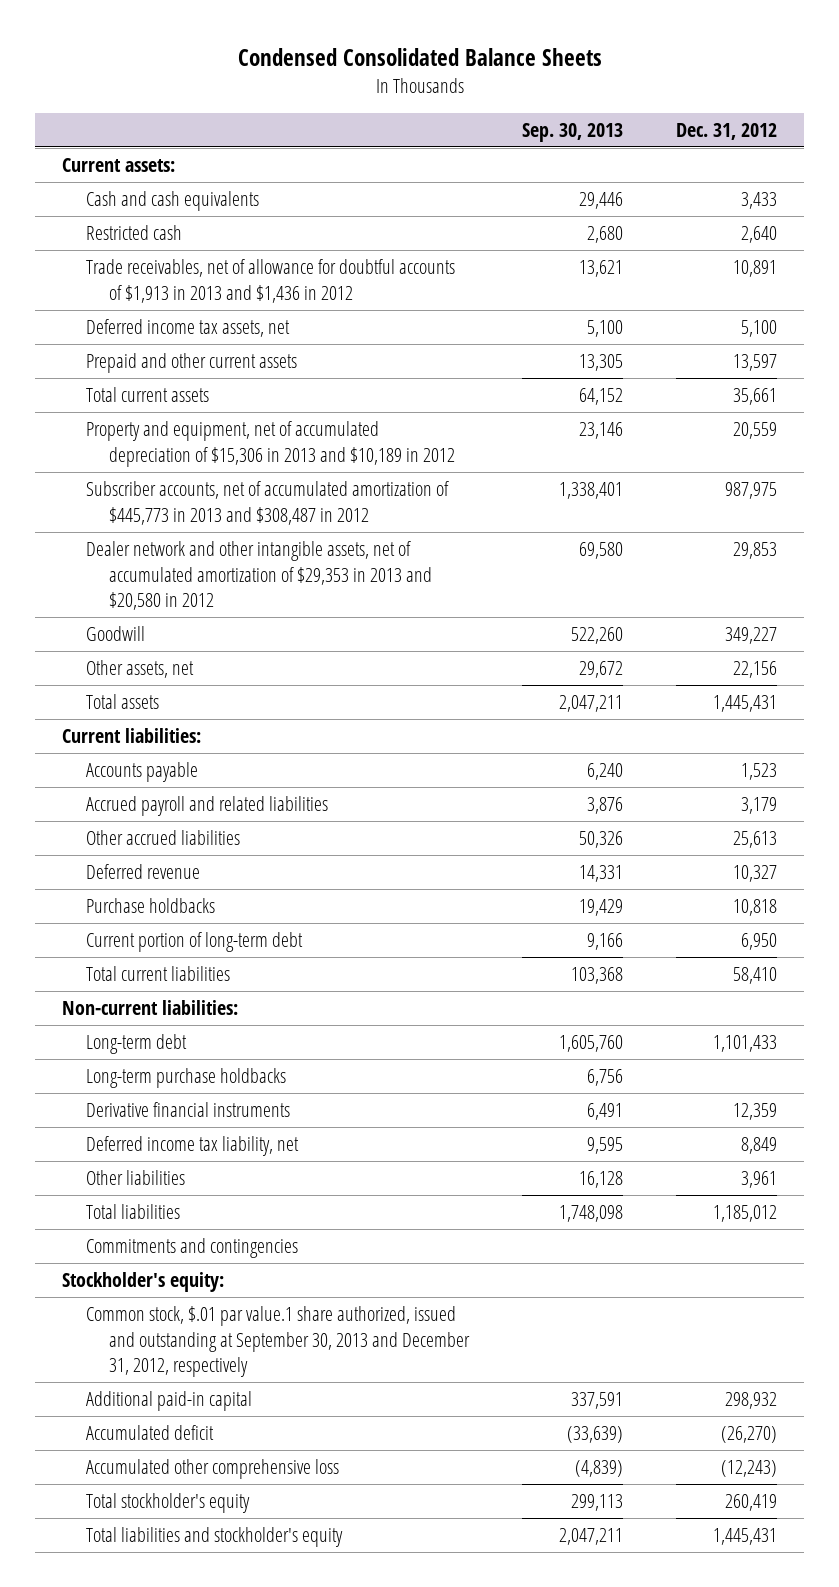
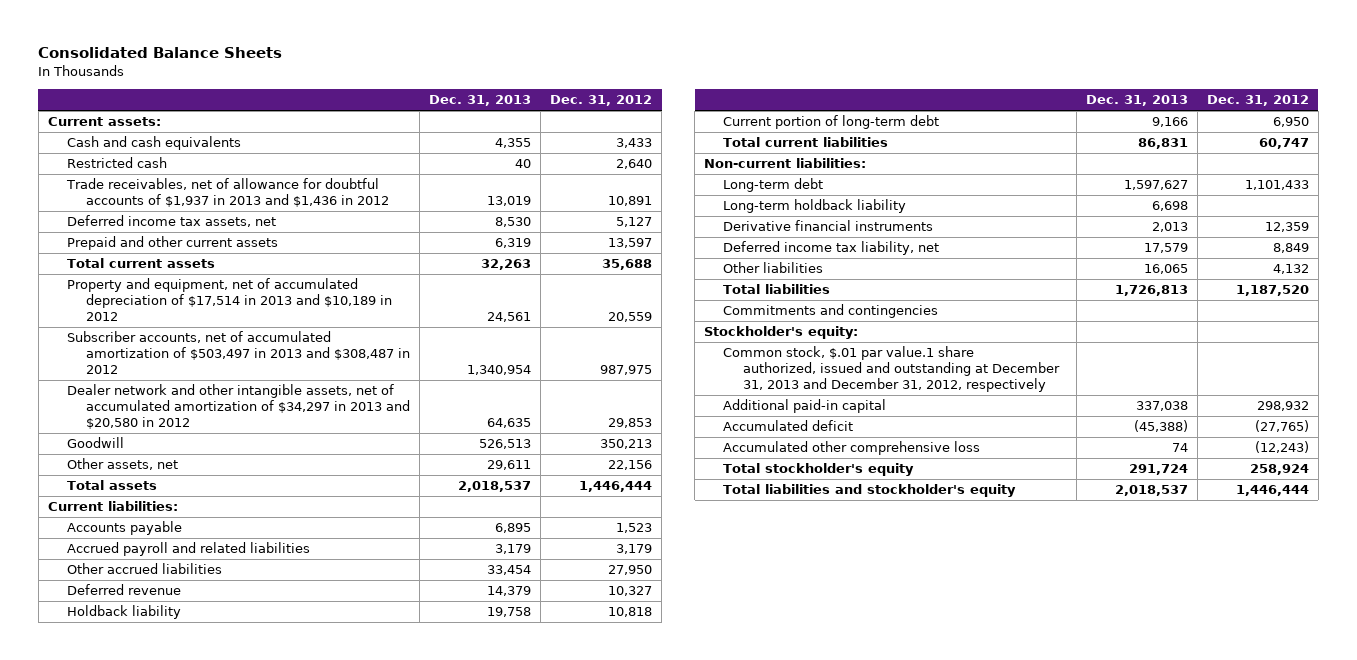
- Condensed Consolidated Balance Sheets
+ Consolidated Balance Sheets
- | Sep. 30, 2013 | Dec. 31, 2012
+ | Dec. 31, 2013 | Dec. 31, 2012
- Trade receivables, net of allowance for doubtful accounts of $1,913 in 2013 and $1,436 in 2012 | 13,621 | 10,891
- Deferred income tax assets, net | 5,100 | 5,100
+ Trade receivables, net of allowance for doubtful accounts of $1,937 in 2013 and $1,436 in 2012 | 13,019 | 10,891
+ Deferred income tax assets, net | 8,530 | 5,127
- Total current assets | 64,152 | 35,661
- Property and equipment, net of accumulated depreciation of $15,306 in 2013 and $10,189 in 2012 | 23,146 | 20,559
- Subscriber accounts, net of accumulated amortization of $445,773 in 2013 and $308,487 in 2012 | 1,338,401 | 987,975
- Dealer network and other intangible assets, net of accumulated amortization of $29,353 in 2013 and $20,580 in 2012 | 69,580 | 29,853
- Goodwill | 522,260 | 349,227
+ Total current assets | 32,263 | 35,688
+ Property and equipment, net of accumulated depreciation of $17,514 in 2013 and $10,189 in 2012 | 24,561 | 20,559
+ Subscriber accounts, net of accumulated amortization of $503,497 in 2013 and $308,487 in 2012 | 1,340,954 | 987,975
+ Dealer network and other intangible assets, net of accumulated amortization of $34,297 in 2013 and $20,580 in 2012 | 64,635 | 29,853
+ Goodwill | 526,513 | 350,213
- Total assets | 2,047,211 | 1,445,431
+ Total assets | 2,018,537 | 1,446,444
- Other accrued liabilities | 50,326 | 25,613
+ Other accrued liabilities | 33,454 | 27,950
- Purchase holdbacks | 19,429 | 10,818
+ Holdback liability | 19,758 | 10,818
- Total current liabilities | 103,368 | 58,410
+ Total current liabilities | 86,831 | 60,747
- Long-term purchase holdbacks | 6,756 |
+ Long-term holdback liability | 6,698 |
- Other liabilities | 16,128 | 3,961
- Total liabilities | 1,748,098 | 1,185,012
+ Other liabilities | 16,065 | 4,132
+ Total liabilities | 1,726,813 | 1,187,520
- Common stock, $.01 par value.1 share authorized, issued and outstanding at September 30, 2013 and December 31, 2012, respectively
+ Common stock, $.01 par value.1 share authorized, issued and outstanding at December 31, 2013 and December 31, 2012, respectively
- Accumulated deficit | (33,639) | (26,270)
+ Accumulated deficit | (45,388) | (27,765)
- Total stockholder's equity | 299,113 | 260,419
- Total liabilities and stockholder's equity | 2,047,211 | 1,445,431
+ Total stockholder's equity | 291,724 | 258,924
+ Total liabilities and stockholder's equity | 2,018,537 | 1,446,444

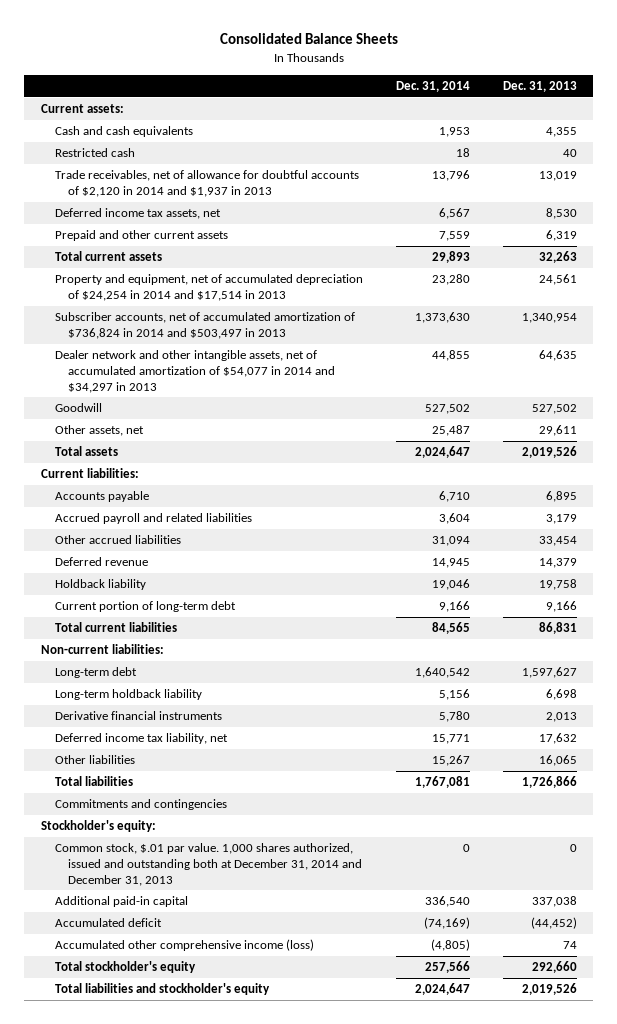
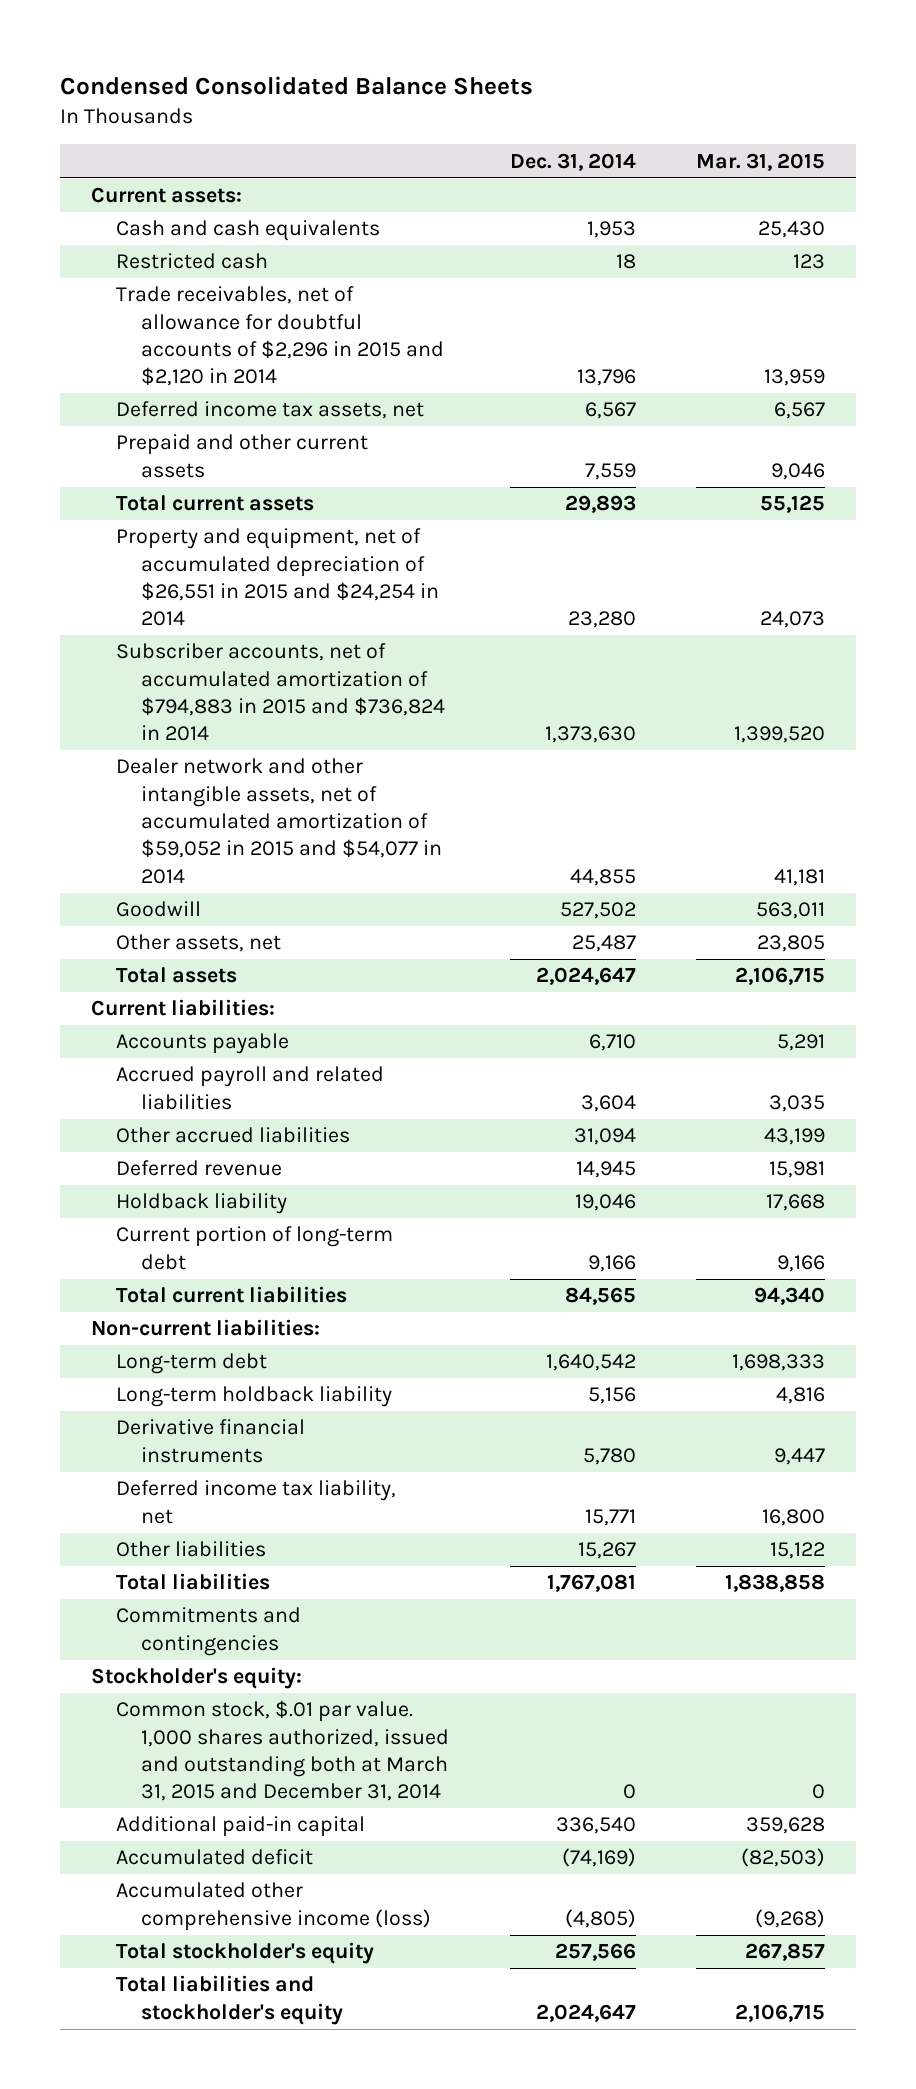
- Consolidated Balance Sheets
+ Condensed Consolidated Balance Sheets
- | Dec. 31, 2014 | Dec. 31, 2013
+ | Dec. 31, 2014 | Mar. 31, 2015
- Trade receivables, net of allowance for doubtful accounts of $2,120 in 2014 and $1,937 in 2013 | 13,796 | 13,019
+ Trade receivables, net of allowance for doubtful accounts of $2,296 in 2015 and $2,120 in 2014 | 13,796 | 13,959
- Property and equipment, net of accumulated depreciation of $24,254 in 2014 and $17,514 in 2013 | 23,280 | 24,561
- Subscriber accounts, net of accumulated amortization of $736,824 in 2014 and $503,497 in 2013 | 1,373,630 | 1,340,954
- Dealer network and other intangible assets, net of accumulated amortization of $54,077 in 2014 and $34,297 in 2013 | 44,855 | 64,635
+ Property and equipment, net of accumulated depreciation of $26,551 in 2015 and $24,254 in 2014 | 23,280 | 24,073
+ Subscriber accounts, net of accumulated amortization of $794,883 in 2015 and $736,824 in 2014 | 1,373,630 | 1,399,520
+ Dealer network and other intangible assets, net of accumulated amortization of $59,052 in 2015 and $54,077 in 2014 | 44,855 | 41,181
- Common stock, $.01 par value. 1,000 shares authorized, issued and outstanding both at December 31, 2014 and December 31, 2013 | 0 | 0
+ Common stock, $.01 par value. 1,000 shares authorized, issued and outstanding both at March 31, 2015 and December 31, 2014 | 0 | 0

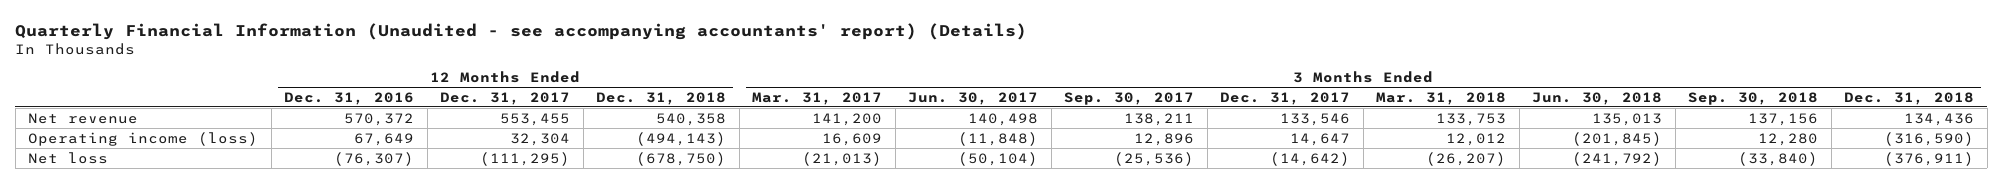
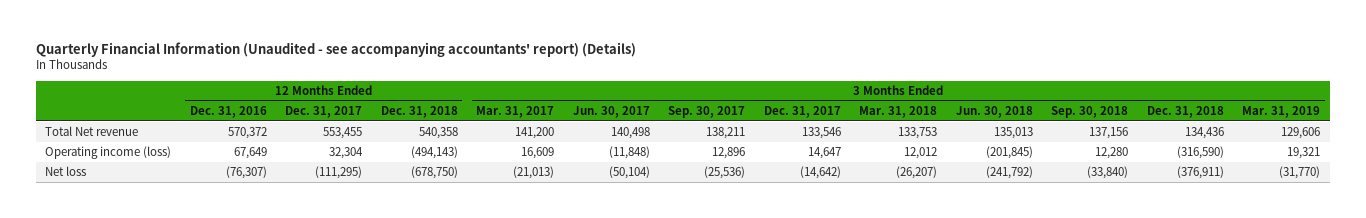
- | 12 Months Ended Dec. 31, 2016 | 12 Months Ended Dec. 31, 2017 | 12 Months Ended Dec. 31, 2018 | 3 Months Ended Mar. 31, 2017 | 3 Months Ended Jun. 30, 2017 | 3 Months Ended Sep. 30, 2017 | 3 Months Ended Dec. 31, 2017 | 3 Months Ended Mar. 31, 2018 | 3 Months Ended Jun. 30, 2018 | 3 Months Ended Sep. 30, 2018 | 3 Months Ended Dec. 31, 2018
+ | 12 Months Ended Dec. 31, 2016 | 12 Months Ended Dec. 31, 2017 | 12 Months Ended Dec. 31, 2018 | 3 Months Ended Mar. 31, 2017 | 3 Months Ended Jun. 30, 2017 | 3 Months Ended Sep. 30, 2017 | 3 Months Ended Dec. 31, 2017 | 3 Months Ended Mar. 31, 2018 | 3 Months Ended Jun. 30, 2018 | 3 Months Ended Sep. 30, 2018 | 3 Months Ended Dec. 31, 2018 | 3 Months Ended Mar. 31, 2019
- Net revenue | 570,372 | 553,455 | 540,358 | 141,200 | 140,498 | 138,211 | 133,546 | 133,753 | 135,013 | 137,156 | 134,436
+ Total Net revenue | 570,372 | 553,455 | 540,358 | 141,200 | 140,498 | 138,211 | 133,546 | 133,753 | 135,013 | 137,156 | 134,436 | 129,606

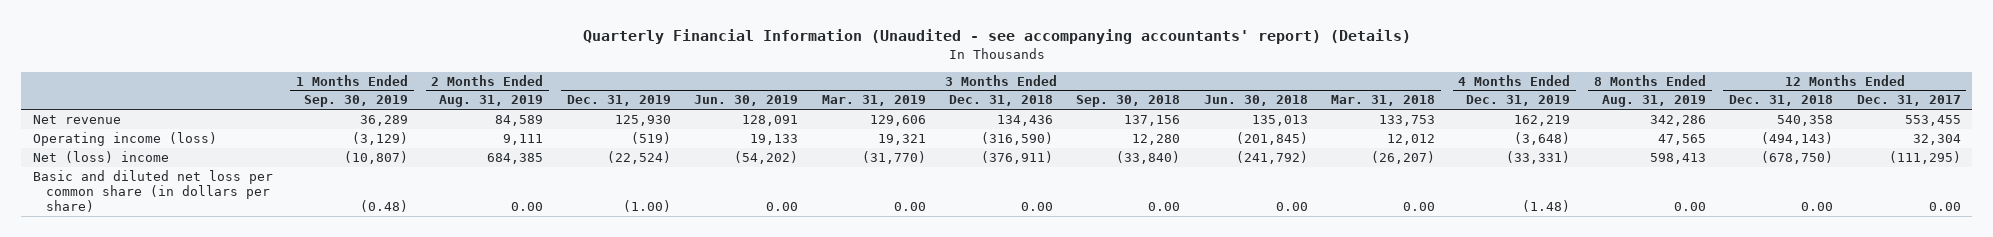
- | 12 Months Ended Dec. 31, 2016 | 12 Months Ended Dec. 31, 2017 | 12 Months Ended Dec. 31, 2018 | 3 Months Ended Mar. 31, 2017 | 3 Months Ended Jun. 30, 2017 | 3 Months Ended Sep. 30, 2017 | 3 Months Ended Dec. 31, 2017 | 3 Months Ended Mar. 31, 2018 | 3 Months Ended Jun. 30, 2018 | 3 Months Ended Sep. 30, 2018 | 3 Months Ended Dec. 31, 2018 | 3 Months Ended Mar. 31, 2019
+ | 1 Months Ended Sep. 30, 2019 | 2 Months Ended Aug. 31, 2019 | 3 Months Ended Dec. 31, 2019 | 3 Months Ended Jun. 30, 2019 | 3 Months Ended Mar. 31, 2019 | 3 Months Ended Dec. 31, 2018 | 3 Months Ended Sep. 30, 2018 | 3 Months Ended Jun. 30, 2018 | 3 Months Ended Mar. 31, 2018 | 4 Months Ended Dec. 31, 2019 | 8 Months Ended Aug. 31, 2019 | 12 Months Ended Dec. 31, 2018 | 12 Months Ended Dec. 31, 2017
- Total Net revenue | 570,372 | 553,455 | 540,358 | 141,200 | 140,498 | 138,211 | 133,546 | 133,753 | 135,013 | 137,156 | 134,436 | 129,606
+ Net revenue | 36,289 | 84,589 | 125,930 | 128,091 | 129,606 | 134,436 | 137,156 | 135,013 | 133,753 | 162,219 | 342,286 | 540,358 | 553,455
- Net loss | (76,307) | (111,295) | (678,750) | (21,013) | (50,104) | (25,536) | (14,642) | (26,207) | (241,792) | (33,840) | (376,911) | (31,770)
+ Net (loss) income | (10,807) | 684,385 | (22,524) | (54,202) | (31,770) | (376,911) | (33,840) | (241,792) | (26,207) | (33,331) | 598,413 | (678,750) | (111,295)
+ Basic and diluted net loss per common share (in dollars per share) | (0.48) | 0.00 | (1.00) | 0.00 | 0.00 | 0.00 | 0.00 | 0.00 | 0.00 | (1.48) | 0.00 | 0.00 | 0.00

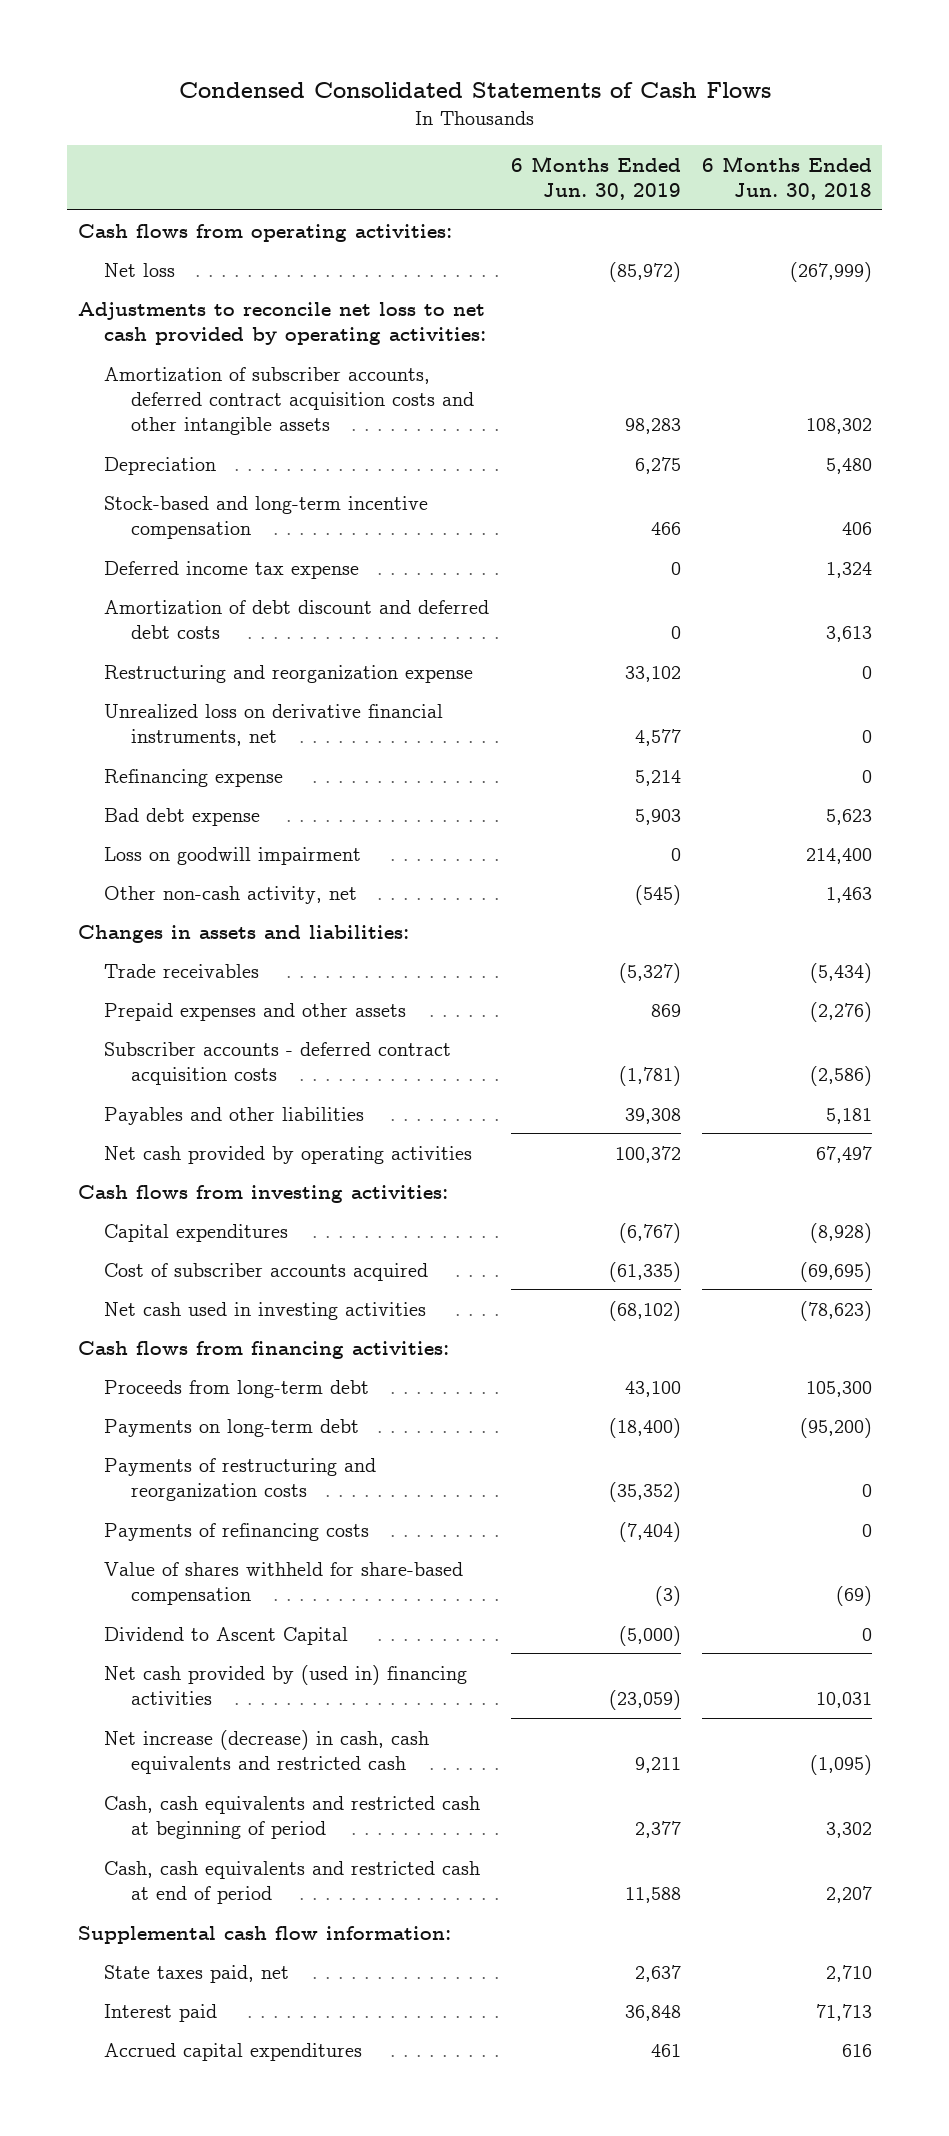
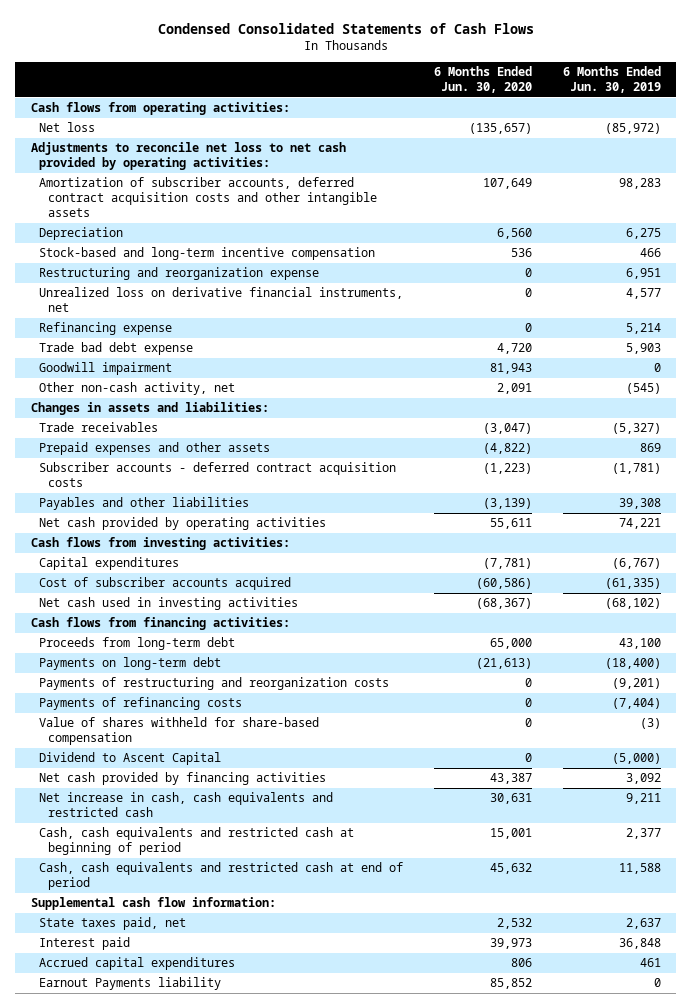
- | 6 Months Ended Jun. 30, 2019 | 6 Months Ended Jun. 30, 2018
+ | 6 Months Ended Jun. 30, 2020 | 6 Months Ended Jun. 30, 2019
- Deferred income tax expense | 0 | 1,324
- Amortization of debt discount and deferred debt costs | 0 | 3,613
- Restructuring and reorganization expense | 33,102 | 0
+ Restructuring and reorganization expense | 0 | 6,951
- Bad debt expense | 5,903 | 5,623
- Loss on goodwill impairment | 0 | 214,400
+ Trade bad debt expense | 4,720 | 5,903
+ Goodwill impairment | 81,943 | 0
- Net cash provided by operating activities | 100,372 | 67,497
+ Net cash provided by operating activities | 55,611 | 74,221
- Payments of restructuring and reorganization costs | (35,352) | 0
+ Payments of restructuring and reorganization costs | 0 | (9,201)
- Net cash provided by (used in) financing activities | (23,059) | 10,031
- Net increase (decrease) in cash, cash equivalents and restricted cash | 9,211 | (1,095)
+ Net cash provided by financing activities | 43,387 | 3,092
+ Net increase in cash, cash equivalents and restricted cash | 30,631 | 9,211
+ Earnout Payments liability | 85,852 | 0

